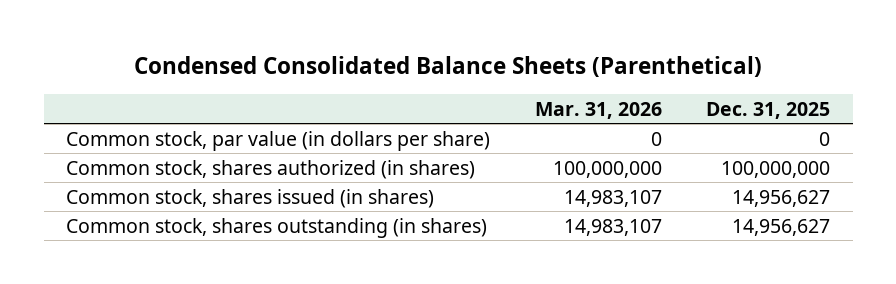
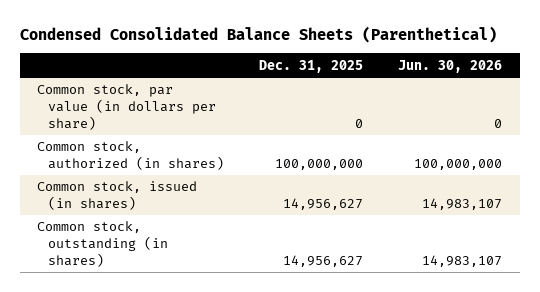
- | Mar. 31, 2026 | Dec. 31, 2025
+ | Dec. 31, 2025 | Jun. 30, 2026
- Common stock, shares authorized (in shares) | 100,000,000 | 100,000,000
- Common stock, shares issued (in shares) | 14,983,107 | 14,956,627
- Common stock, shares outstanding (in shares) | 14,983,107 | 14,956,627
+ Common stock, authorized (in shares) | 100,000,000 | 100,000,000
+ Common stock, issued (in shares) | 14,956,627 | 14,983,107
+ Common stock, outstanding (in shares) | 14,956,627 | 14,983,107

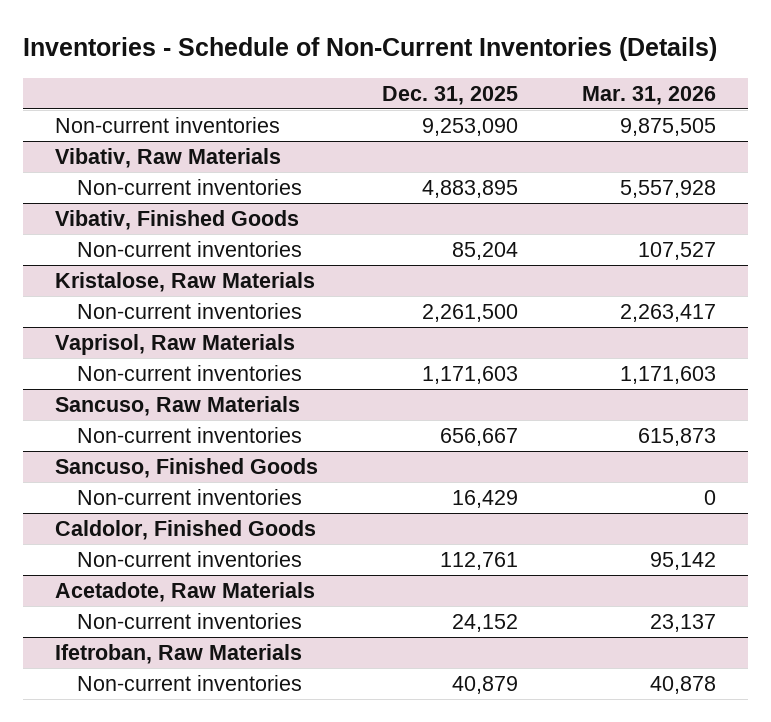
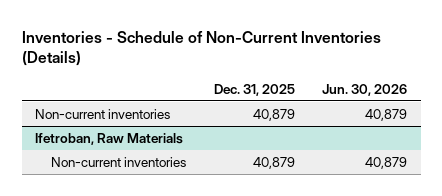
- | Dec. 31, 2025 | Mar. 31, 2026
+ | Dec. 31, 2025 | Jun. 30, 2026
- Non-current inventories | 9,253,090 | 9,875,505
- Vibativ, Raw Materials
- Non-current inventories | 4,883,895 | 5,557,928
- Vibativ, Finished Goods
- Non-current inventories | 85,204 | 107,527
- Kristalose, Raw Materials
- Non-current inventories | 2,261,500 | 2,263,417
- Vaprisol, Raw Materials
- Non-current inventories | 1,171,603 | 1,171,603
- Sancuso, Raw Materials
- Non-current inventories | 656,667 | 615,873
- Sancuso, Finished Goods
- Non-current inventories | 16,429 | 0
- Caldolor, Finished Goods
- Non-current inventories | 112,761 | 95,142
- Acetadote, Raw Materials
- Non-current inventories | 24,152 | 23,137
+ Non-current inventories | 40,879 | 40,879

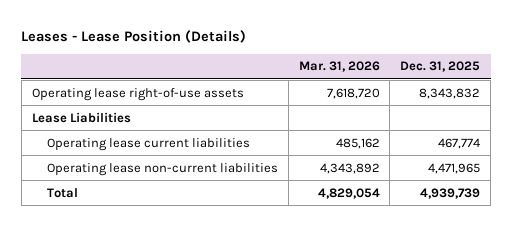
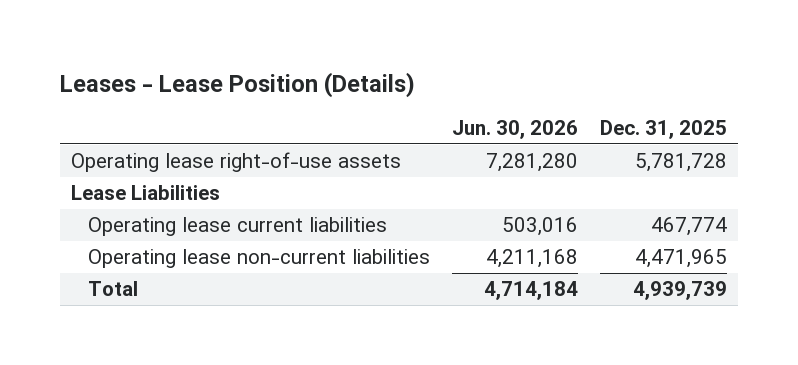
- | Mar. 31, 2026 | Dec. 31, 2025
+ | Jun. 30, 2026 | Dec. 31, 2025
- Operating lease right-of-use assets | 7,618,720 | 8,343,832
+ Operating lease right-of-use assets | 7,281,280 | 5,781,728

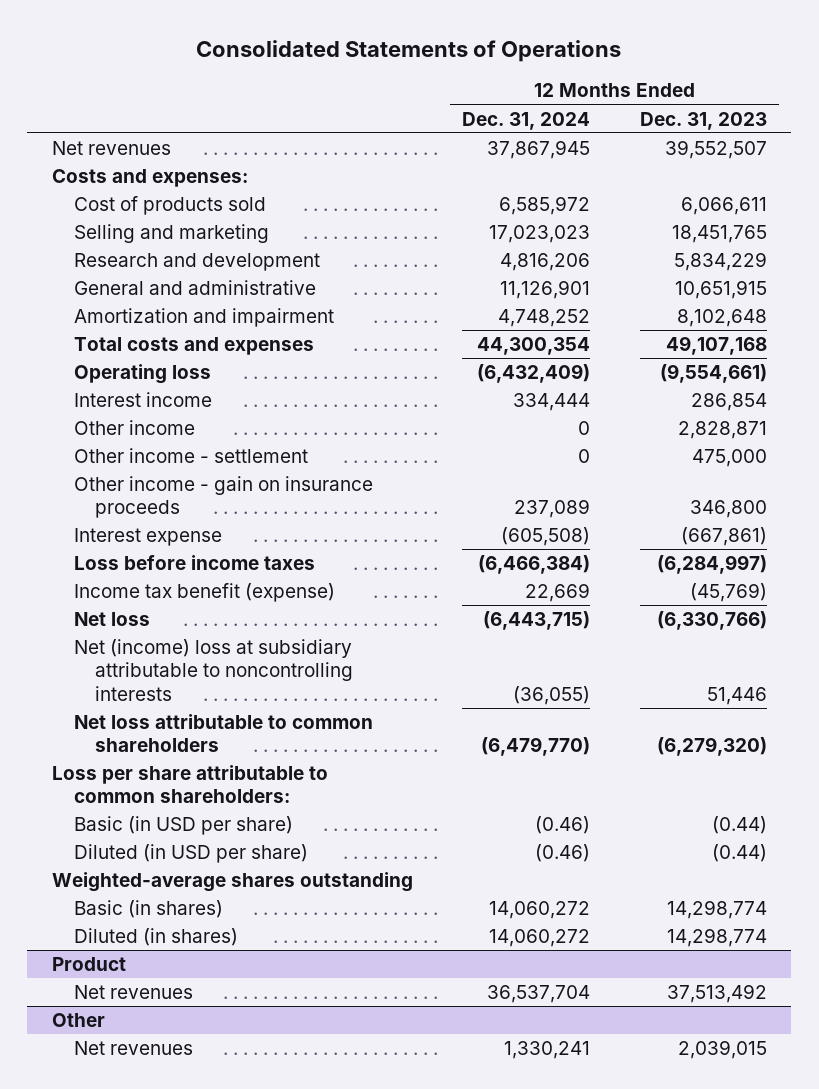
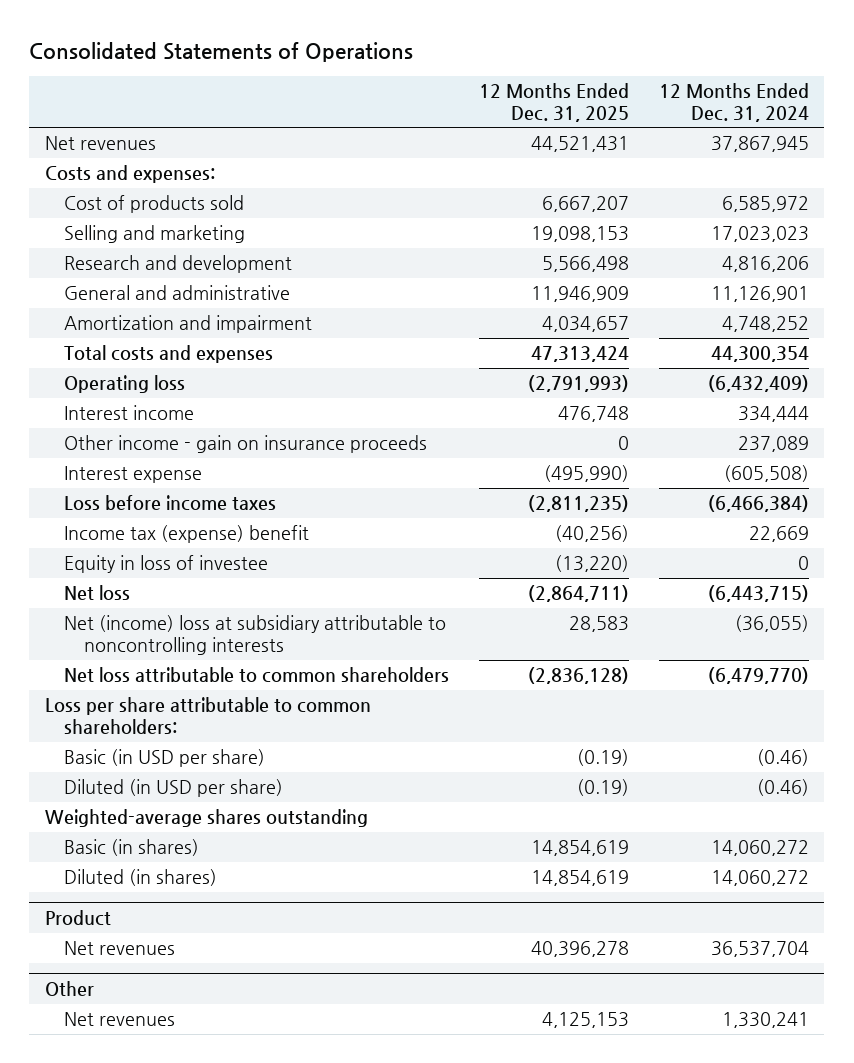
- | 12 Months Ended Dec. 31, 2024 | 12 Months Ended Dec. 31, 2023
+ | 12 Months Ended Dec. 31, 2025 | 12 Months Ended Dec. 31, 2024
- Other income | 0 | 2,828,871
- Other income - settlement | 0 | 475,000
- Income tax benefit (expense) | 22,669 | (45,769)
+ Income tax (expense) benefit | (40,256) | 22,669
+ Equity in loss of investee | (13,220) | 0

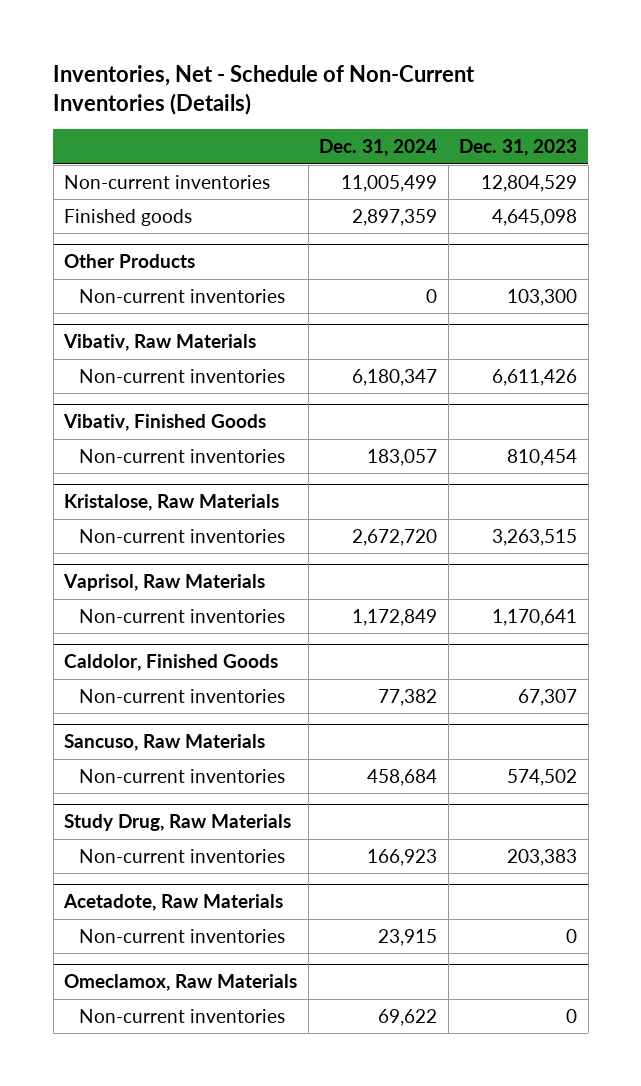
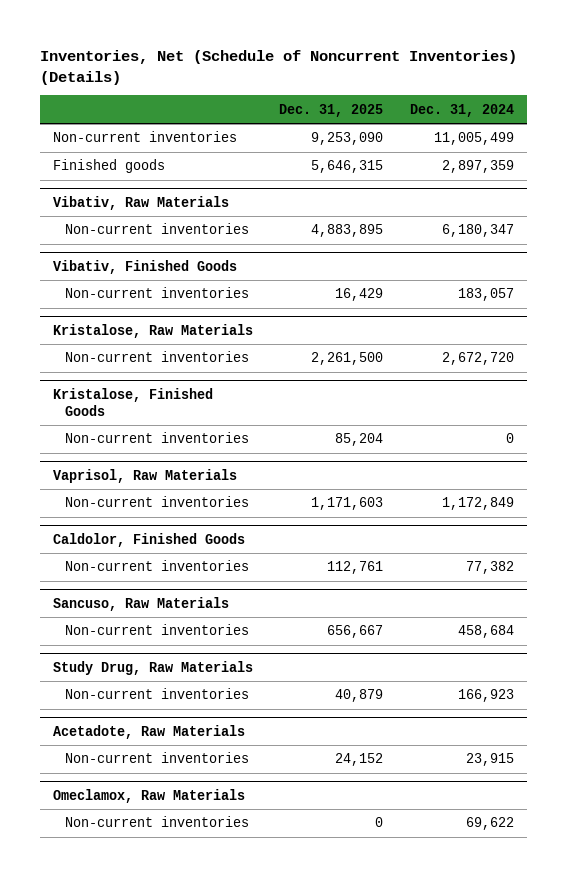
- Inventories, Net - Schedule of Non-Current Inventories (Details)
+ Inventories, Net (Schedule of Noncurrent Inventories) (Details)
- | Dec. 31, 2024 | Dec. 31, 2023
+ | Dec. 31, 2025 | Dec. 31, 2024
- Other Products
- Non-current inventories | 0 | 103,300
+ Kristalose, Finished Goods
+ Non-current inventories | 85,204 | 0

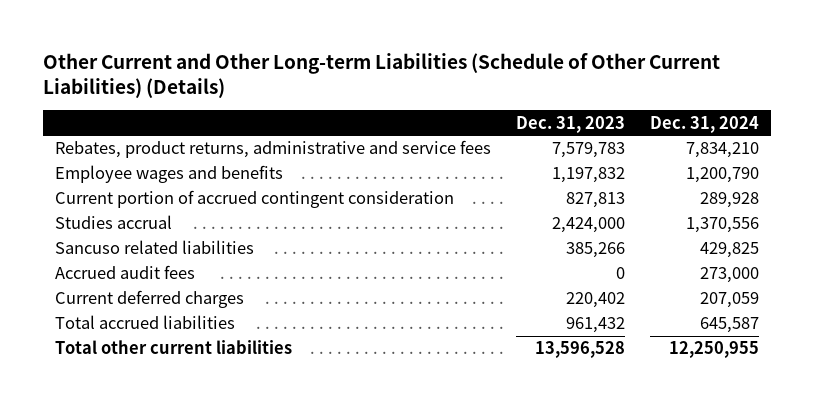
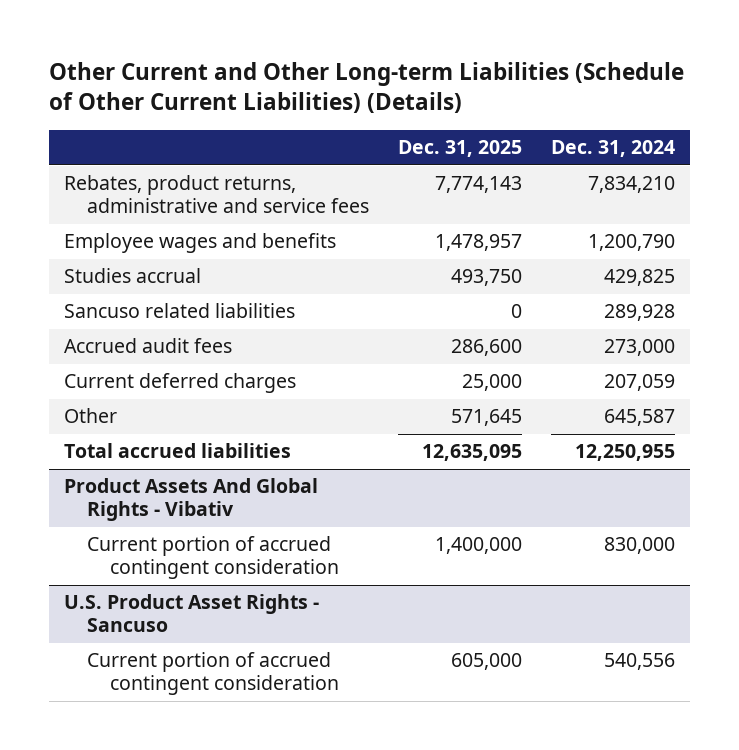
- | Dec. 31, 2023 | Dec. 31, 2024
+ | Dec. 31, 2025 | Dec. 31, 2024
- Current portion of accrued contingent consideration | 827,813 | 289,928
- Studies accrual | 2,424,000 | 1,370,556
- Sancuso related liabilities | 385,266 | 429,825
+ Studies accrual | 493,750 | 429,825
+ Sancuso related liabilities | 0 | 289,928
- Total accrued liabilities | 961,432 | 645,587
- Total other current liabilities | 13,596,528 | 12,250,955
+ Other | 571,645 | 645,587
+ Total accrued liabilities | 12,635,095 | 12,250,955
+ Product Assets And Global Rights - Vibativ
+ Current portion of accrued contingent consideration | 1,400,000 | 830,000
+ U.S. Product Asset Rights - Sancuso
+ Current portion of accrued contingent consideration | 605,000 | 540,556

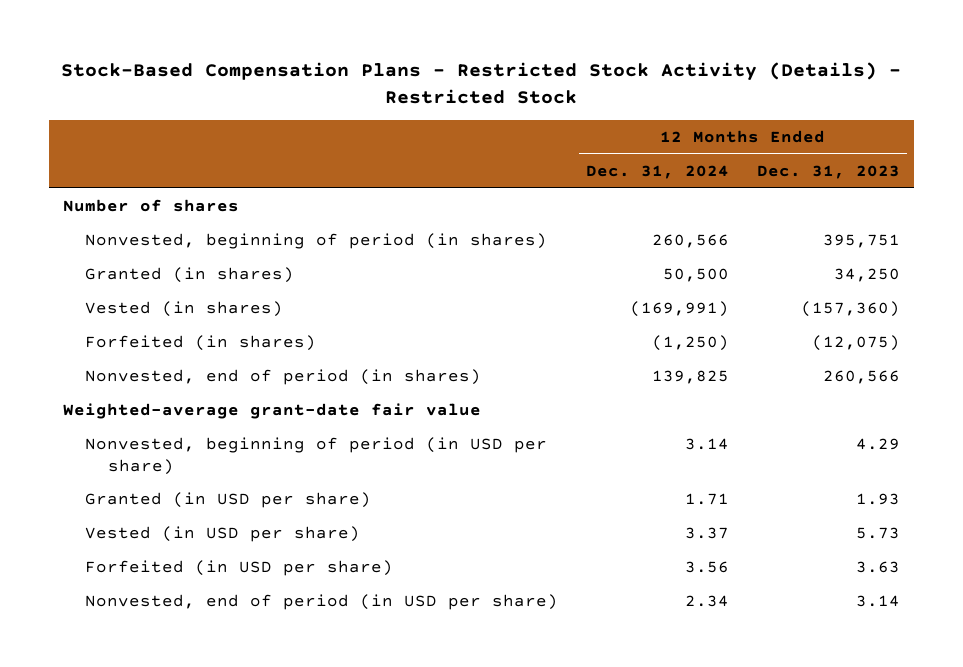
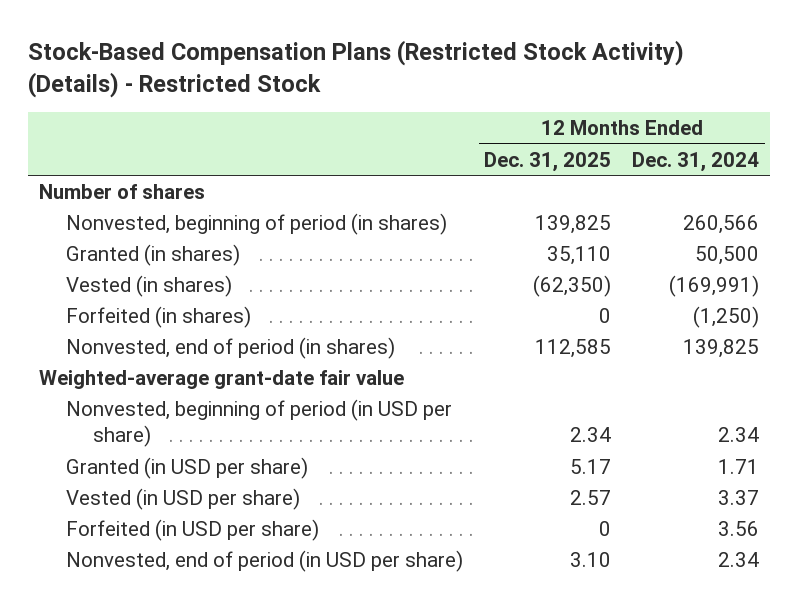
- Stock-Based Compensation Plans - Restricted Stock Activity (Details) - Restricted Stock
+ Stock-Based Compensation Plans (Restricted Stock Activity) (Details) - Restricted Stock
- | 12 Months Ended Dec. 31, 2024 | 12 Months Ended Dec. 31, 2023
+ | 12 Months Ended Dec. 31, 2025 | 12 Months Ended Dec. 31, 2024
- Nonvested, beginning of period (in USD per share) | 3.14 | 4.29
+ Nonvested, beginning of period (in USD per share) | 2.34 | 2.34

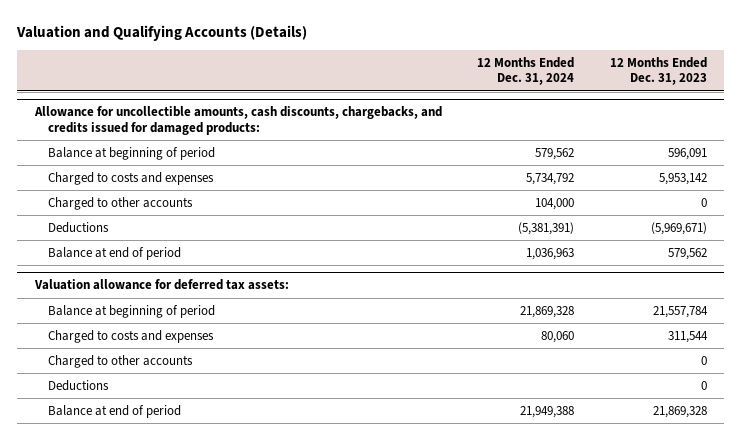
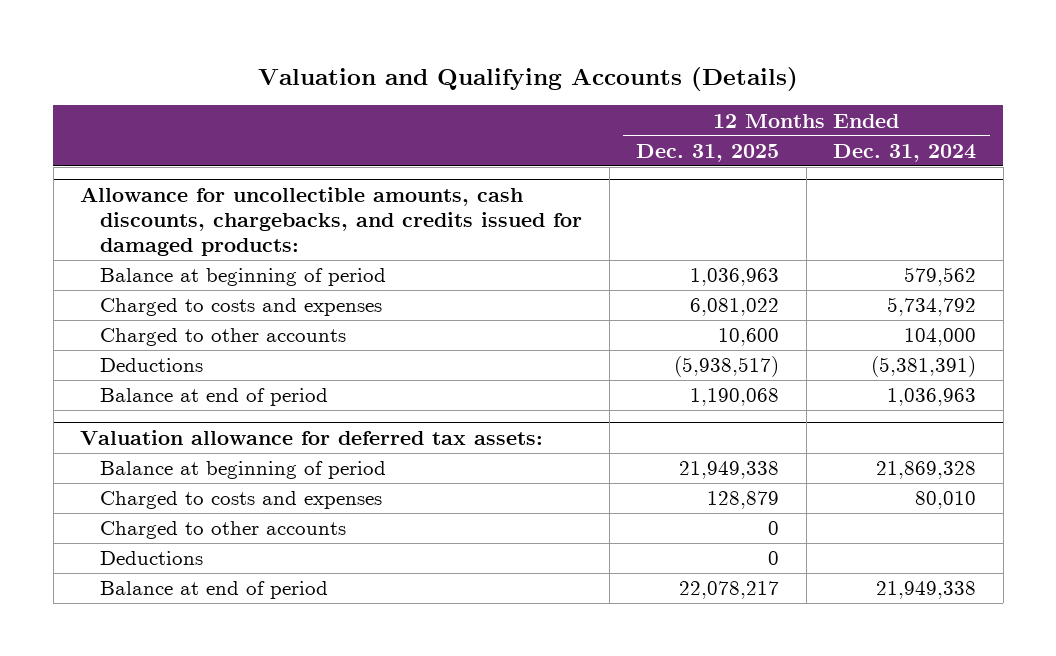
- | 12 Months Ended Dec. 31, 2024 | 12 Months Ended Dec. 31, 2023
+ | 12 Months Ended Dec. 31, 2025 | 12 Months Ended Dec. 31, 2024
@ Valuation allowance for deferred tax assets:
- Charged to costs and expenses | 80,060 | 311,544
+ Charged to costs and expenses | 128,879 | 80,010
- Balance at end of period | 21,949,388 | 21,869,328
+ Balance at end of period | 22,078,217 | 21,949,338

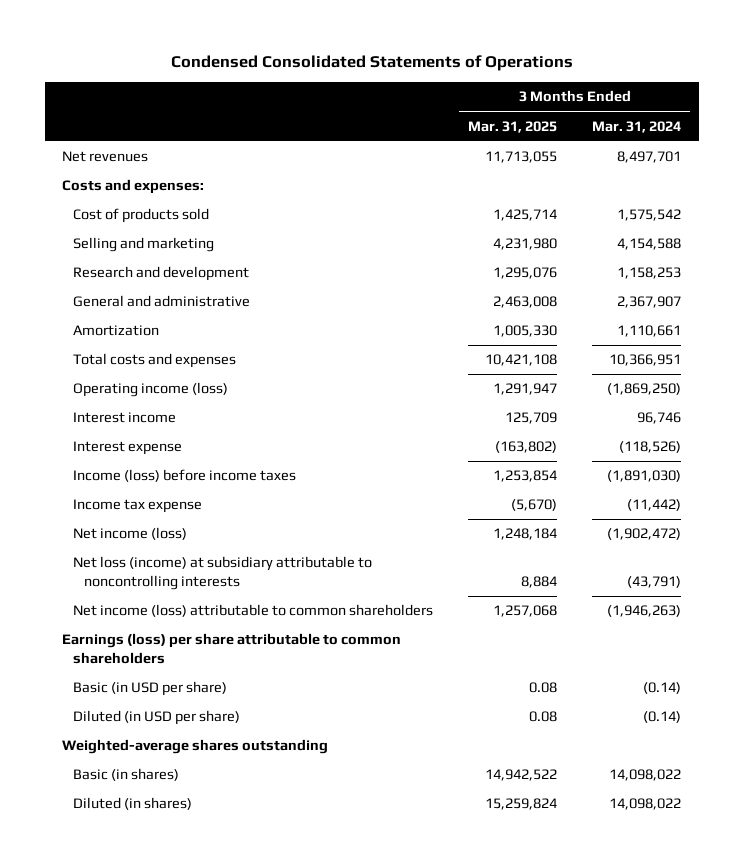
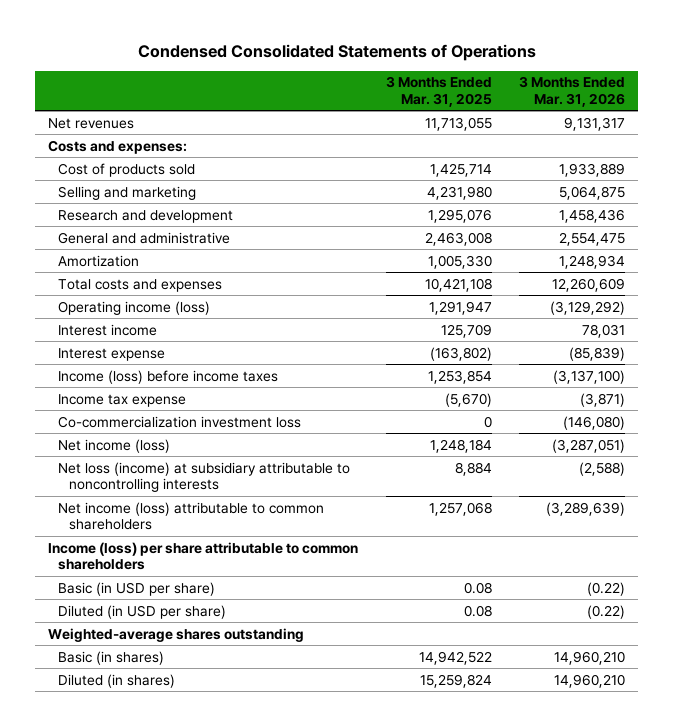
- | 3 Months Ended Mar. 31, 2025 | 3 Months Ended Mar. 31, 2024
+ | 3 Months Ended Mar. 31, 2025 | 3 Months Ended Mar. 31, 2026
+ Co-commercialization investment loss | 0 | (146,080)
- Earnings (loss) per share attributable to common shareholders
+ Income (loss) per share attributable to common shareholders

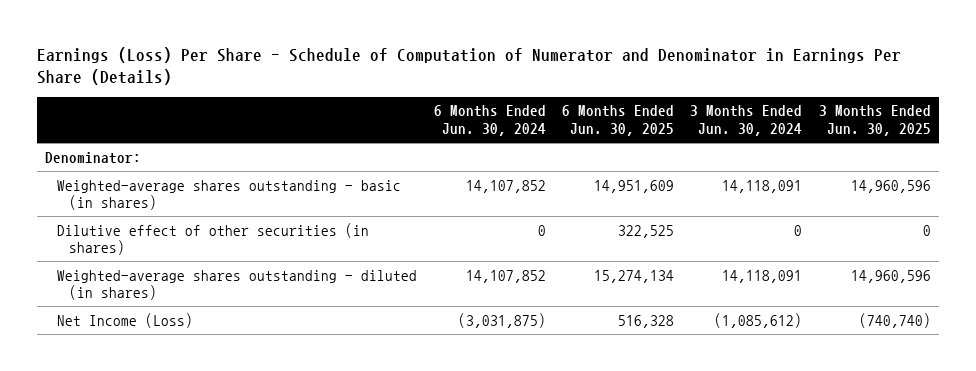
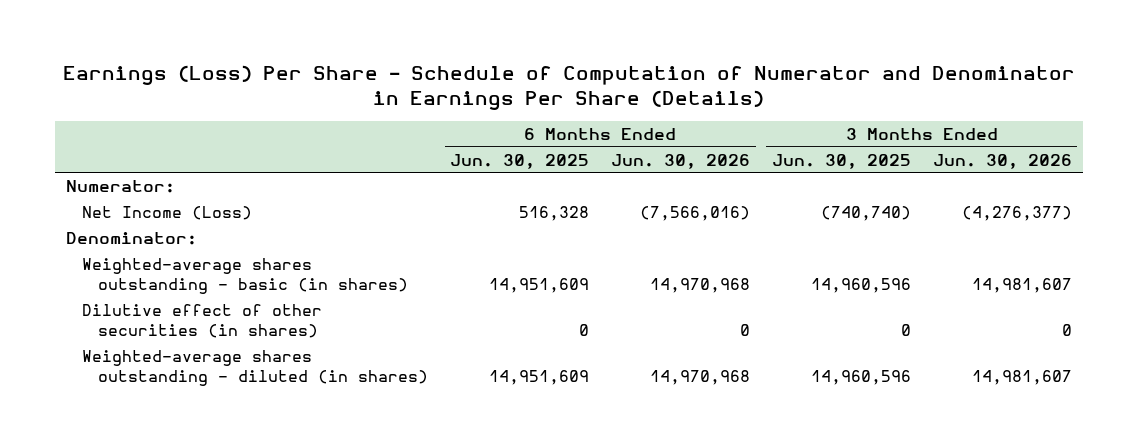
- | 6 Months Ended Jun. 30, 2024 | 6 Months Ended Jun. 30, 2025 | 3 Months Ended Jun. 30, 2024 | 3 Months Ended Jun. 30, 2025
+ | 6 Months Ended Jun. 30, 2025 | 6 Months Ended Jun. 30, 2026 | 3 Months Ended Jun. 30, 2025 | 3 Months Ended Jun. 30, 2026
+ Numerator:
moved up: Net Income (Loss) | 516,328 | (7,566,016) | (740,740) | (4,276,377)
- Dilutive effect of other securities (in shares) | 0 | 322,525 | 0 | 0
- Weighted-average shares outstanding - diluted (in shares) | 14,107,852 | 15,274,134 | 14,118,091 | 14,960,596
+ Dilutive effect of other securities (in shares) | 0 | 0 | 0 | 0
+ Weighted-average shares outstanding - diluted (in shares) | 14,951,609 | 14,970,968 | 14,960,596 | 14,981,607

